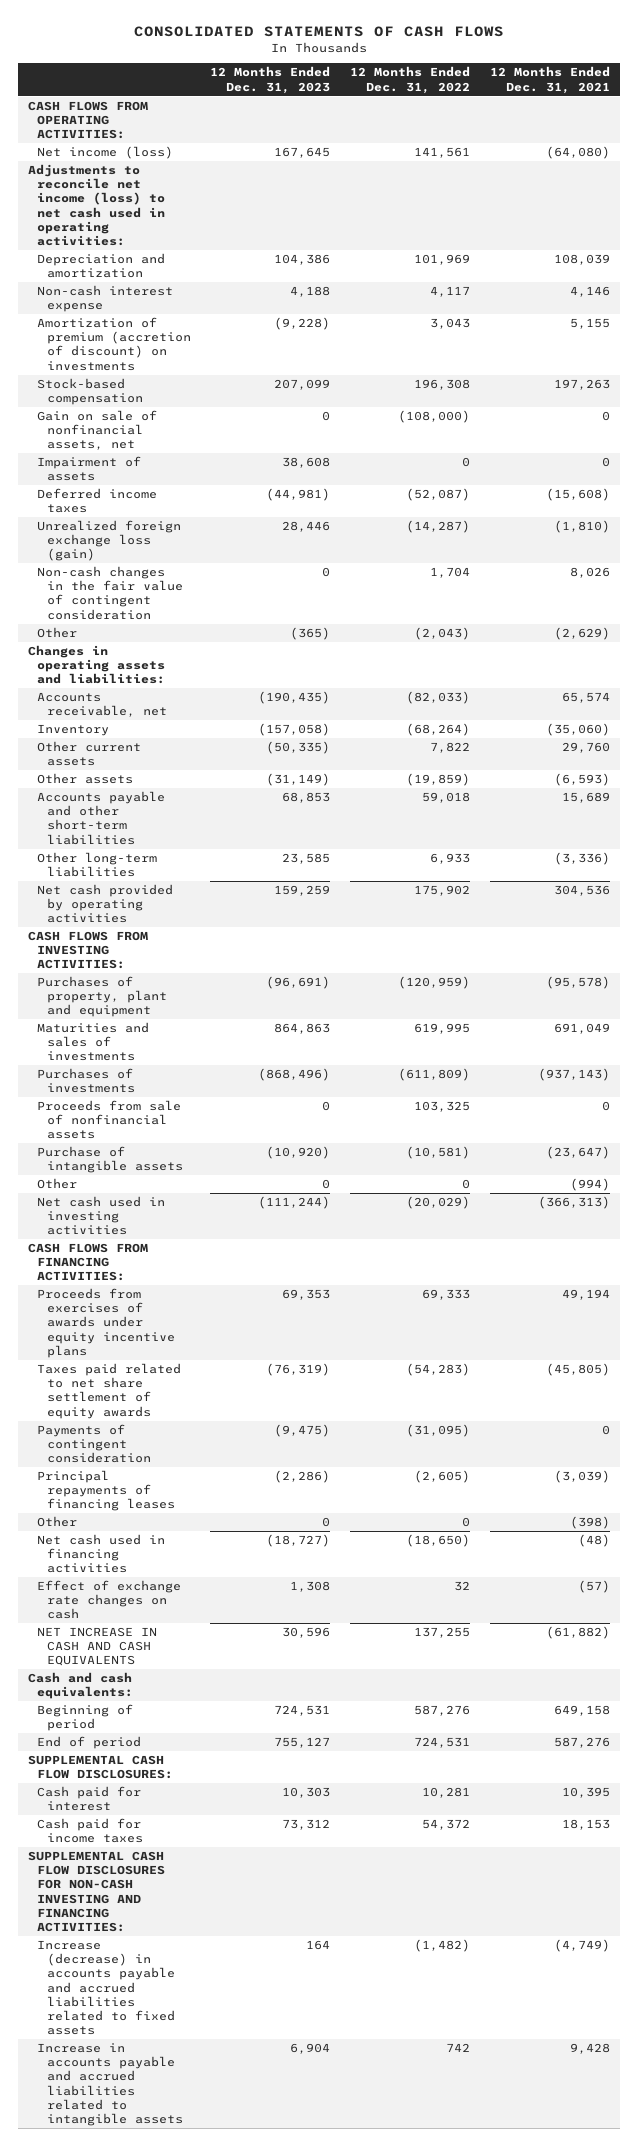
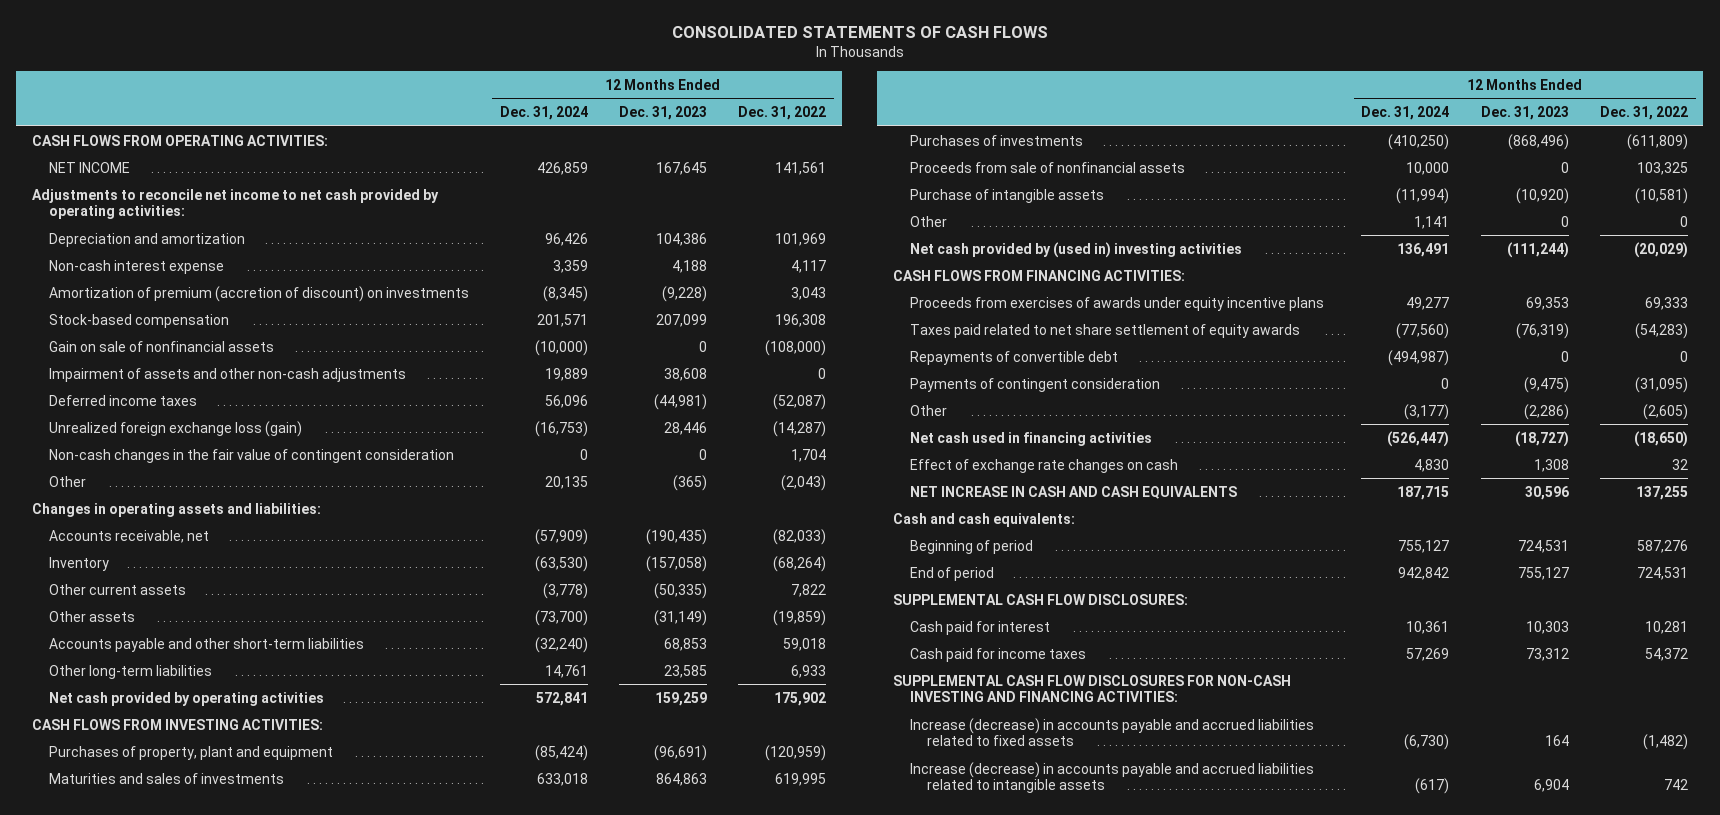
- | 12 Months Ended Dec. 31, 2023 | 12 Months Ended Dec. 31, 2022 | 12 Months Ended Dec. 31, 2021
+ | 12 Months Ended Dec. 31, 2024 | 12 Months Ended Dec. 31, 2023 | 12 Months Ended Dec. 31, 2022
- Net income (loss) | 167,645 | 141,561 | (64,080)
- Adjustments to reconcile net income (loss) to net cash used in operating activities:
+ NET INCOME | 426,859 | 167,645 | 141,561
+ Adjustments to reconcile net income to net cash provided by operating activities:
- Gain on sale of nonfinancial assets, net | 0 | (108,000) | 0
- Impairment of assets | 38,608 | 0 | 0
+ Gain on sale of nonfinancial assets | (10,000) | 0 | (108,000)
+ Impairment of assets and other non-cash adjustments | 19,889 | 38,608 | 0
- Net cash used in investing activities | (111,244) | (20,029) | (366,313)
+ Net cash provided by (used in) investing activities | 136,491 | (111,244) | (20,029)
+ Repayments of convertible debt | (494,987) | 0 | 0
- Principal repayments of financing leases | (2,286) | (2,605) | (3,039)
- Other | 0 | 0 | (398)
+ Other | (3,177) | (2,286) | (2,605)
- Increase in accounts payable and accrued liabilities related to intangible assets | 6,904 | 742 | 9,428
+ Increase (decrease) in accounts payable and accrued liabilities related to intangible assets | (617) | 6,904 | 742

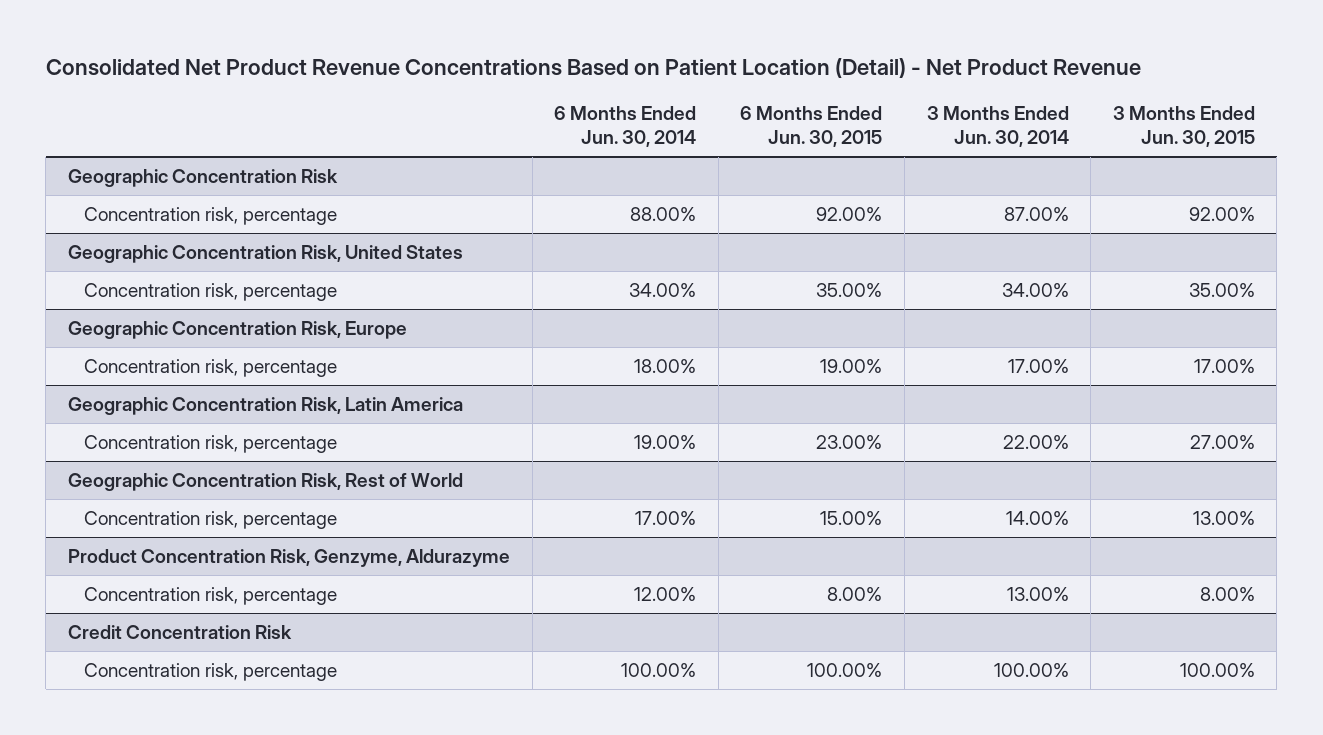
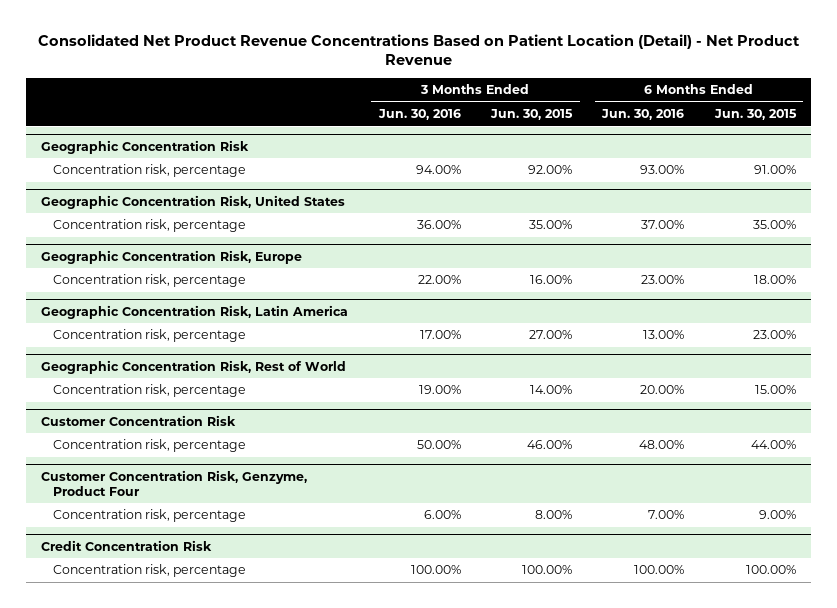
- | 6 Months Ended Jun. 30, 2014 | 6 Months Ended Jun. 30, 2015 | 3 Months Ended Jun. 30, 2014 | 3 Months Ended Jun. 30, 2015
+ | 3 Months Ended Jun. 30, 2016 | 3 Months Ended Jun. 30, 2015 | 6 Months Ended Jun. 30, 2016 | 6 Months Ended Jun. 30, 2015
@ Geographic Concentration Risk
- Concentration risk, percentage | 88.00% | 92.00% | 87.00% | 92.00%
+ Concentration risk, percentage | 94.00% | 92.00% | 93.00% | 91.00%
@ Geographic Concentration Risk, Europe
- Concentration risk, percentage | 18.00% | 19.00% | 17.00% | 17.00%
+ Concentration risk, percentage | 22.00% | 16.00% | 23.00% | 18.00%
@ Geographic Concentration Risk, Rest of World
- Concentration risk, percentage | 17.00% | 15.00% | 14.00% | 13.00%
- Product Concentration Risk, Genzyme, Aldurazyme
- Concentration risk, percentage | 12.00% | 8.00% | 13.00% | 8.00%
@ Geographic Concentration Risk, Rest of World
+ Concentration risk, percentage | 19.00% | 14.00% | 20.00% | 15.00%
+ Customer Concentration Risk
+ Concentration risk, percentage | 50.00% | 46.00% | 48.00% | 44.00%
+ Customer Concentration Risk, Genzyme, Product Four
+ Concentration risk, percentage | 6.00% | 8.00% | 7.00% | 9.00%

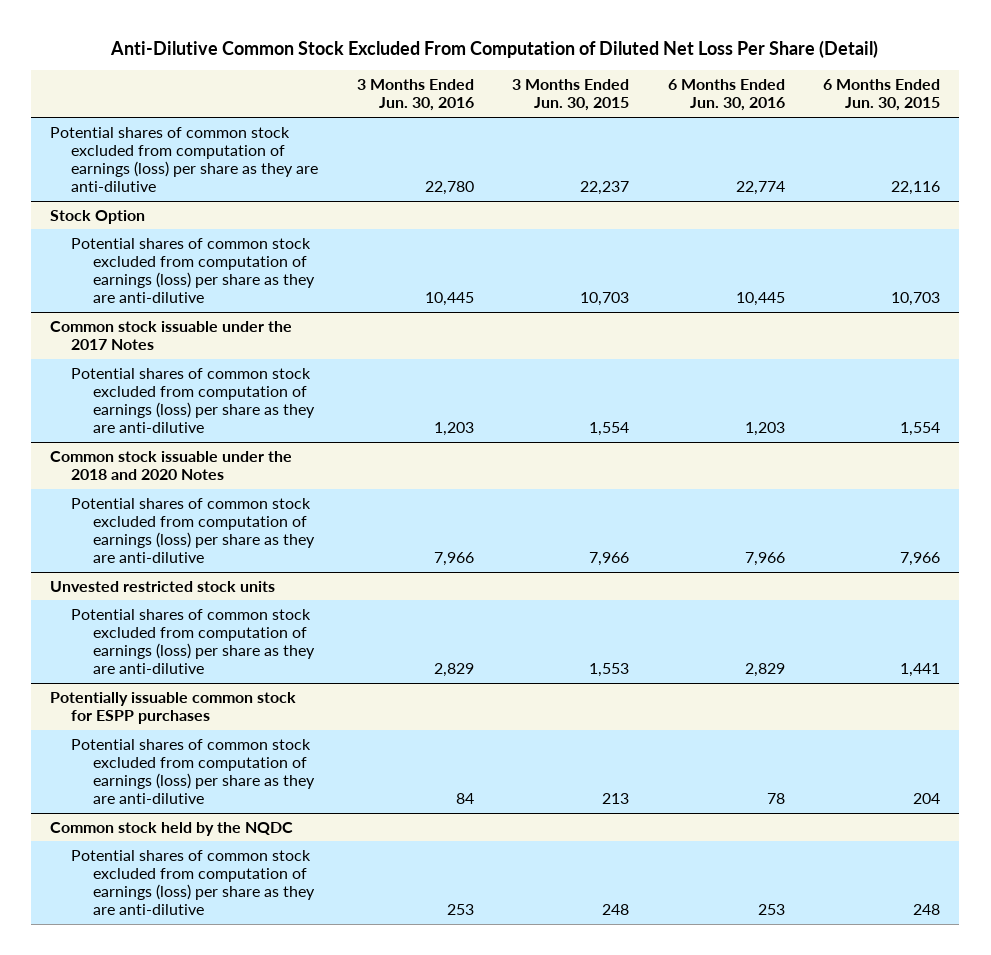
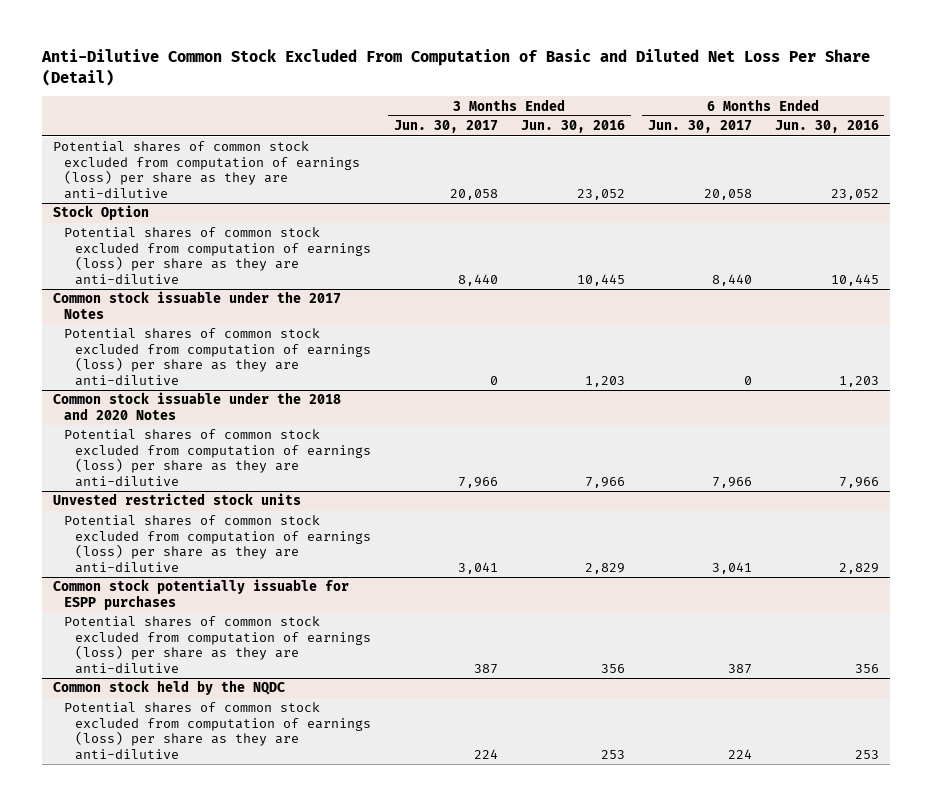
- Anti-Dilutive Common Stock Excluded From Computation of Diluted Net Loss Per Share (Detail)
+ Anti-Dilutive Common Stock Excluded From Computation of Basic and Diluted Net Loss Per Share (Detail)
- | 3 Months Ended Jun. 30, 2016 | 3 Months Ended Jun. 30, 2015 | 6 Months Ended Jun. 30, 2016 | 6 Months Ended Jun. 30, 2015
+ | 3 Months Ended Jun. 30, 2017 | 3 Months Ended Jun. 30, 2016 | 6 Months Ended Jun. 30, 2017 | 6 Months Ended Jun. 30, 2016
- Potential shares of common stock excluded from computation of earnings (loss) per share as they are anti-dilutive | 22,780 | 22,237 | 22,774 | 22,116
+ Potential shares of common stock excluded from computation of earnings (loss) per share as they are anti-dilutive | 20,058 | 23,052 | 20,058 | 23,052
- Potentially issuable common stock for ESPP purchases
- Potential shares of common stock excluded from computation of earnings (loss) per share as they are anti-dilutive | 84 | 213 | 78 | 204
+ Common stock potentially issuable for ESPP purchases
+ Potential shares of common stock excluded from computation of earnings (loss) per share as they are anti-dilutive | 387 | 356 | 387 | 356

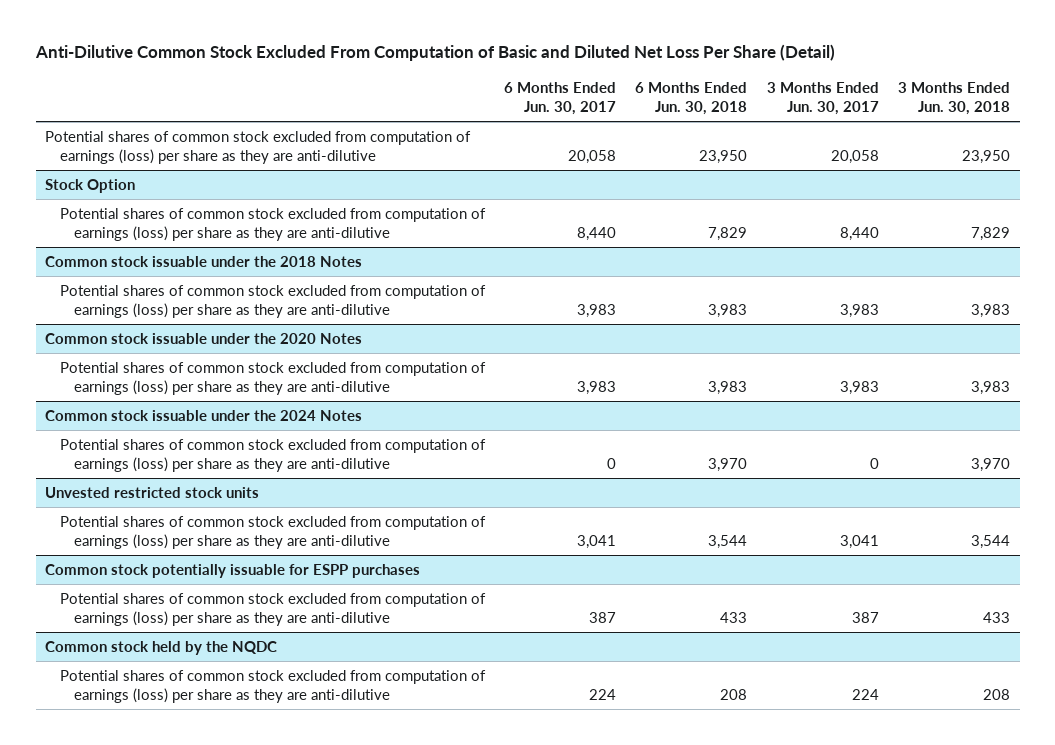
- | 3 Months Ended Jun. 30, 2017 | 3 Months Ended Jun. 30, 2016 | 6 Months Ended Jun. 30, 2017 | 6 Months Ended Jun. 30, 2016
+ | 6 Months Ended Jun. 30, 2017 | 6 Months Ended Jun. 30, 2018 | 3 Months Ended Jun. 30, 2017 | 3 Months Ended Jun. 30, 2018
- Common stock issuable under the 2017 Notes
+ Common stock issuable under the 2018 Notes
+ Potential shares of common stock excluded from computation of earnings (loss) per share as they are anti-dilutive | 3,983 | 3,983 | 3,983 | 3,983
+ Common stock issuable under the 2020 Notes
+ Potential shares of common stock excluded from computation of earnings (loss) per share as they are anti-dilutive | 3,983 | 3,983 | 3,983 | 3,983
+ Common stock issuable under the 2024 Notes
- Common stock issuable under the 2018 and 2020 Notes
- Potential shares of common stock excluded from computation of earnings (loss) per share as they are anti-dilutive | 7,966 | 7,966 | 7,966 | 7,966

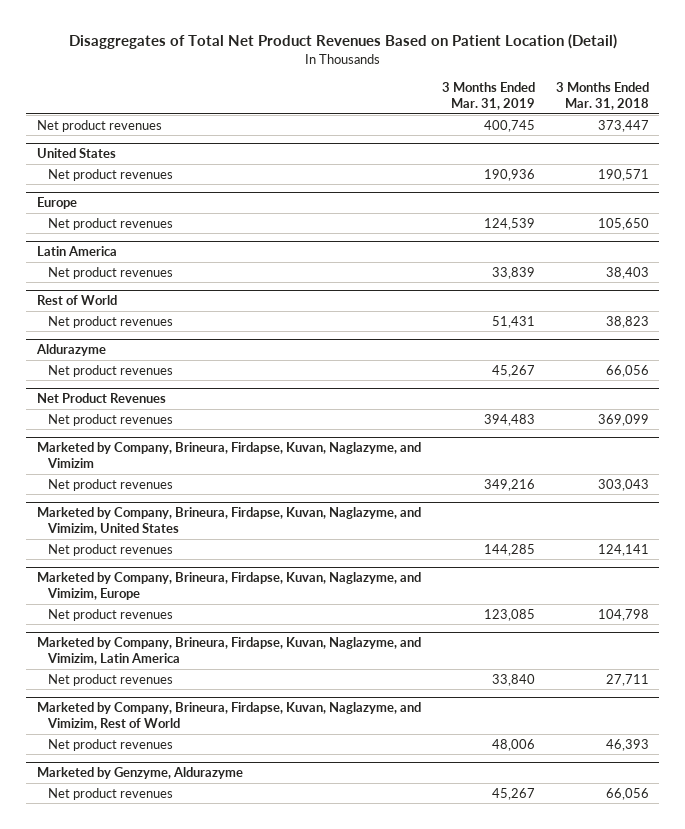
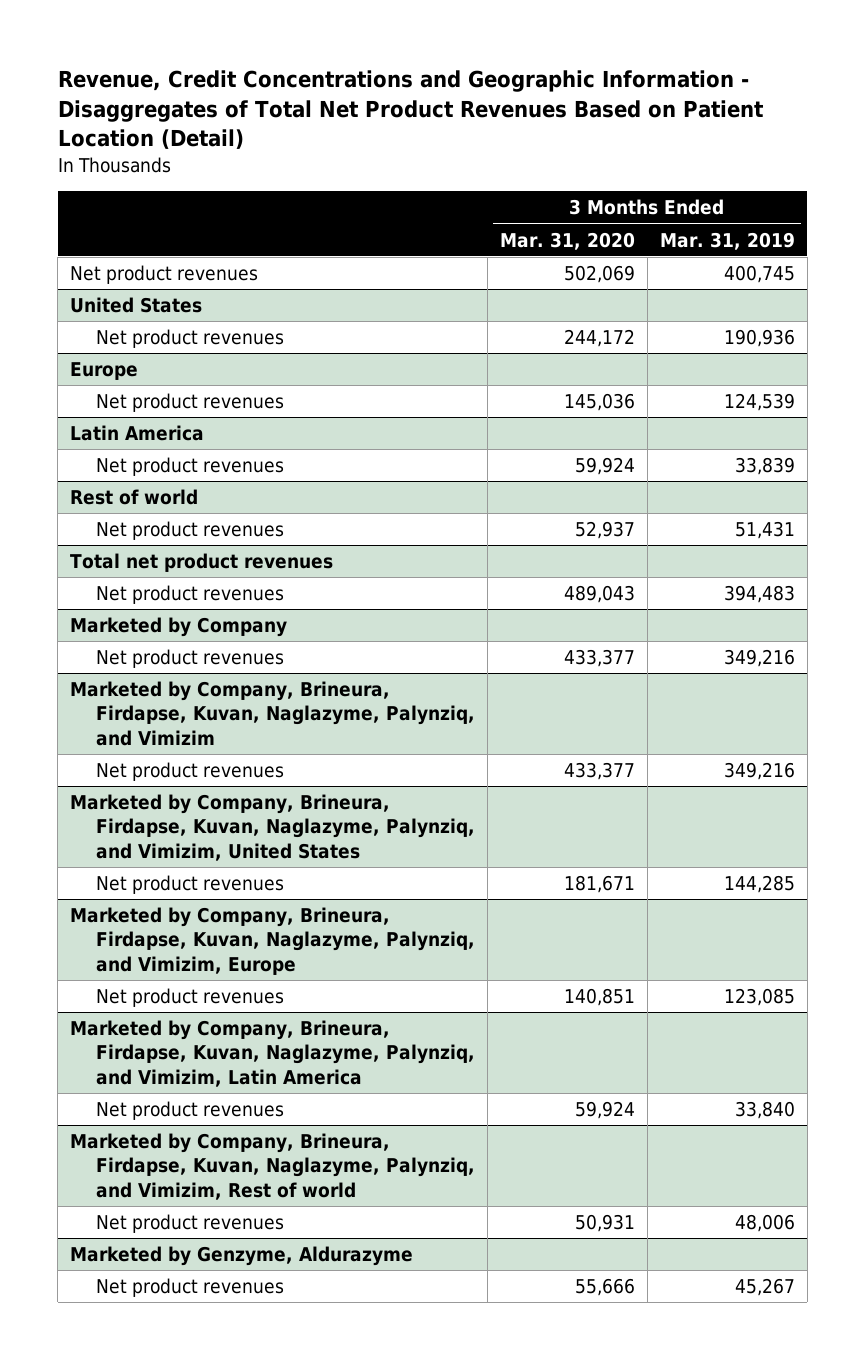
- Disaggregates of Total Net Product Revenues Based on Patient Location (Detail)
+ Revenue, Credit Concentrations and Geographic Information - Disaggregates of Total Net Product Revenues Based on Patient Location (Detail)
- | 3 Months Ended Mar. 31, 2019 | 3 Months Ended Mar. 31, 2018
+ | 3 Months Ended Mar. 31, 2020 | 3 Months Ended Mar. 31, 2019
- Rest of World
+ Rest of world
- Aldurazyme
- Net product revenues | 45,267 | 66,056
- Net Product Revenues
+ Total net product revenues
- Marketed by Company, Brineura, Firdapse, Kuvan, Naglazyme, and Vimizim
+ Marketed by Company
- Marketed by Company, Brineura, Firdapse, Kuvan, Naglazyme, and Vimizim, United States
+ Marketed by Company, Brineura, Firdapse, Kuvan, Naglazyme, Palynziq, and Vimizim
+ Net product revenues | 433,377 | 349,216
+ Marketed by Company, Brineura, Firdapse, Kuvan, Naglazyme, Palynziq, and Vimizim, United States
- Marketed by Company, Brineura, Firdapse, Kuvan, Naglazyme, and Vimizim, Europe
+ Marketed by Company, Brineura, Firdapse, Kuvan, Naglazyme, Palynziq, and Vimizim, Europe
- Marketed by Company, Brineura, Firdapse, Kuvan, Naglazyme, and Vimizim, Latin America
+ Marketed by Company, Brineura, Firdapse, Kuvan, Naglazyme, Palynziq, and Vimizim, Latin America
- Marketed by Company, Brineura, Firdapse, Kuvan, Naglazyme, and Vimizim, Rest of World
+ Marketed by Company, Brineura, Firdapse, Kuvan, Naglazyme, Palynziq, and Vimizim, Rest of world

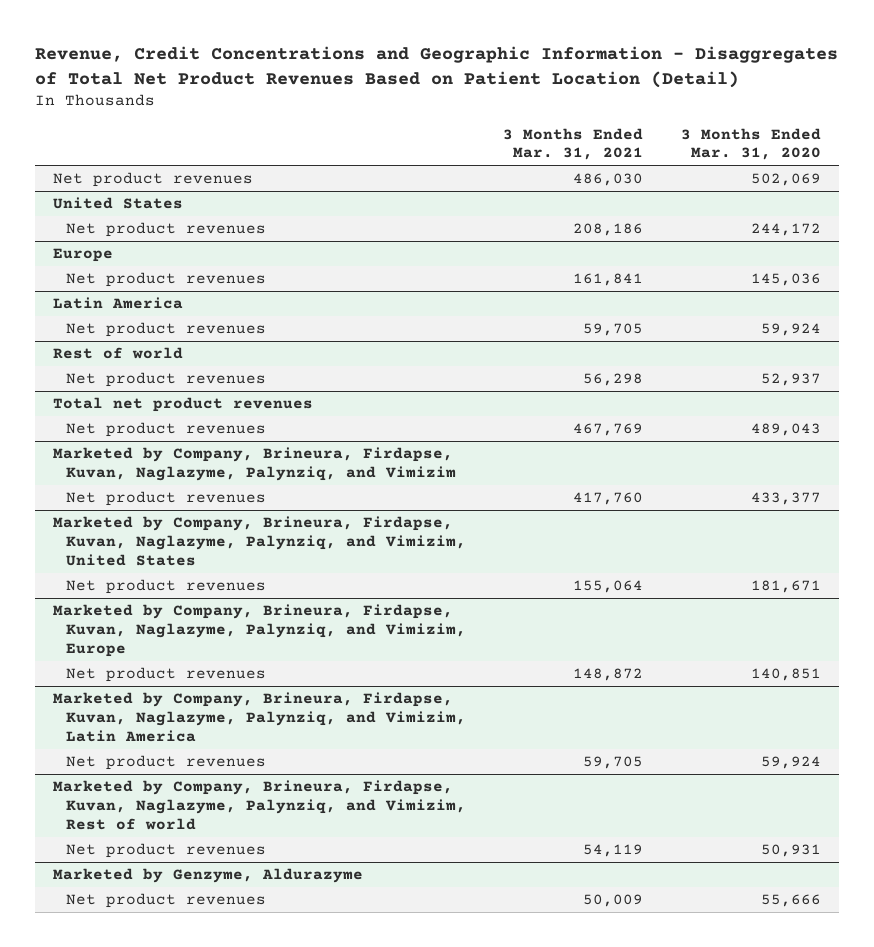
- | 3 Months Ended Mar. 31, 2020 | 3 Months Ended Mar. 31, 2019
+ | 3 Months Ended Mar. 31, 2021 | 3 Months Ended Mar. 31, 2020
- Marketed by Company
- Net product revenues | 433,377 | 349,216

